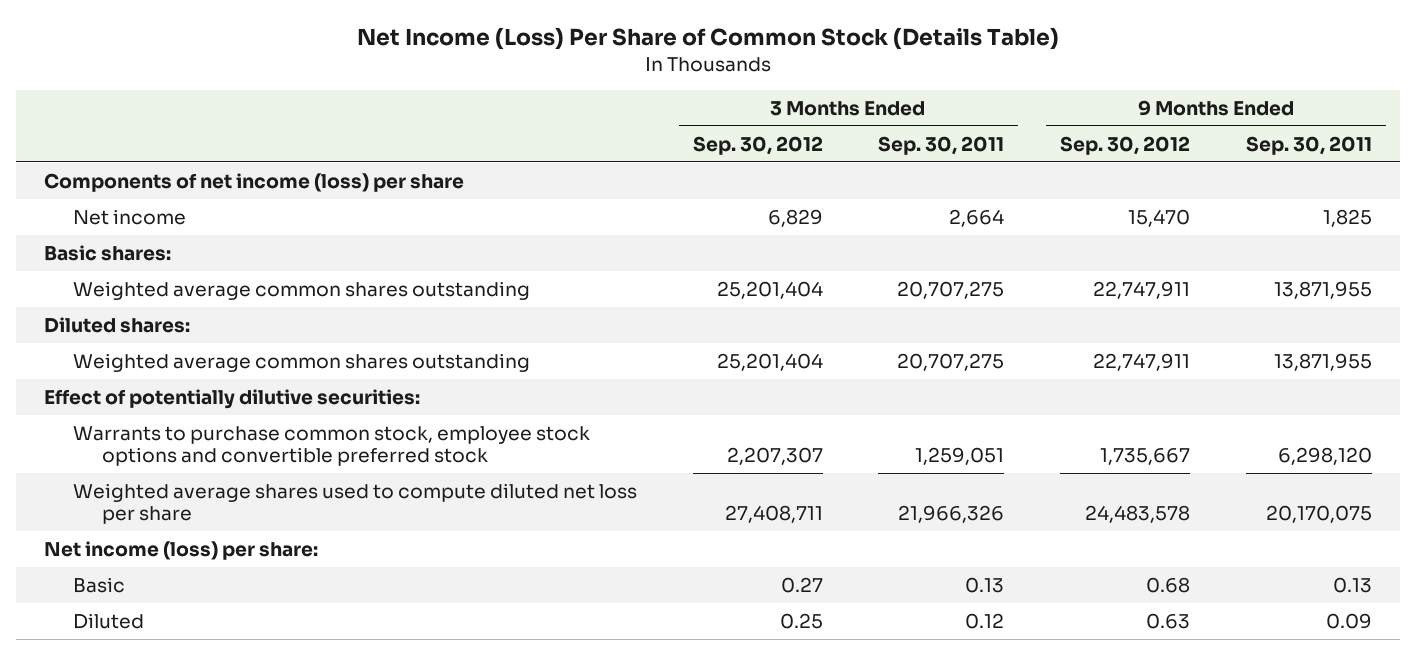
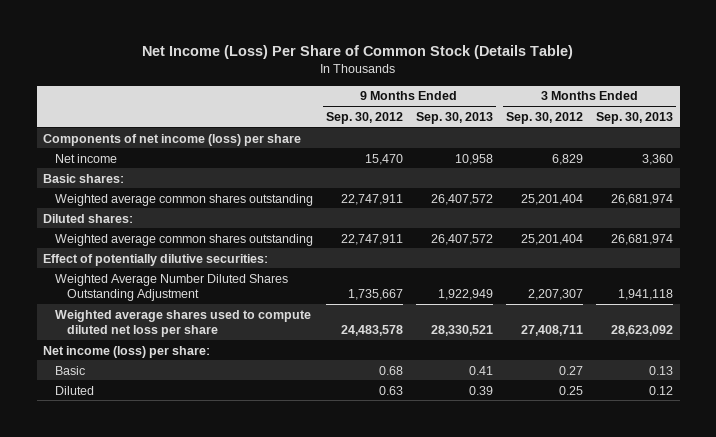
- | 3 Months Ended Sep. 30, 2012 | 3 Months Ended Sep. 30, 2011 | 9 Months Ended Sep. 30, 2012 | 9 Months Ended Sep. 30, 2011
+ | 9 Months Ended Sep. 30, 2012 | 9 Months Ended Sep. 30, 2013 | 3 Months Ended Sep. 30, 2012 | 3 Months Ended Sep. 30, 2013
- Warrants to purchase common stock, employee stock options and convertible preferred stock | 2,207,307 | 1,259,051 | 1,735,667 | 6,298,120
+ Weighted Average Number Diluted Shares Outstanding Adjustment | 1,735,667 | 1,922,949 | 2,207,307 | 1,941,118

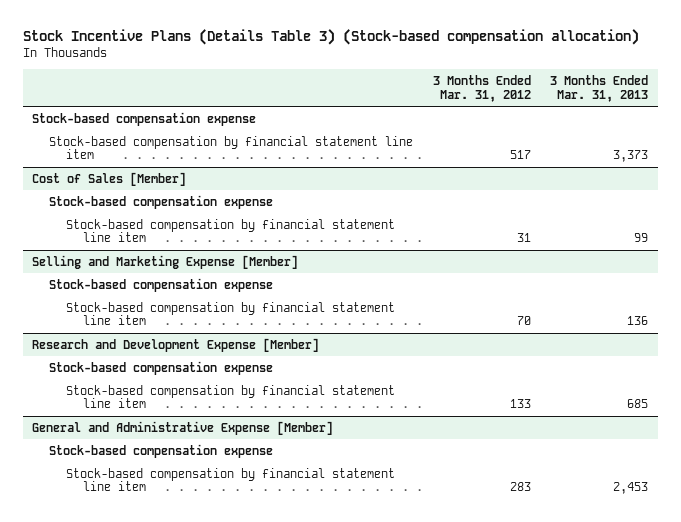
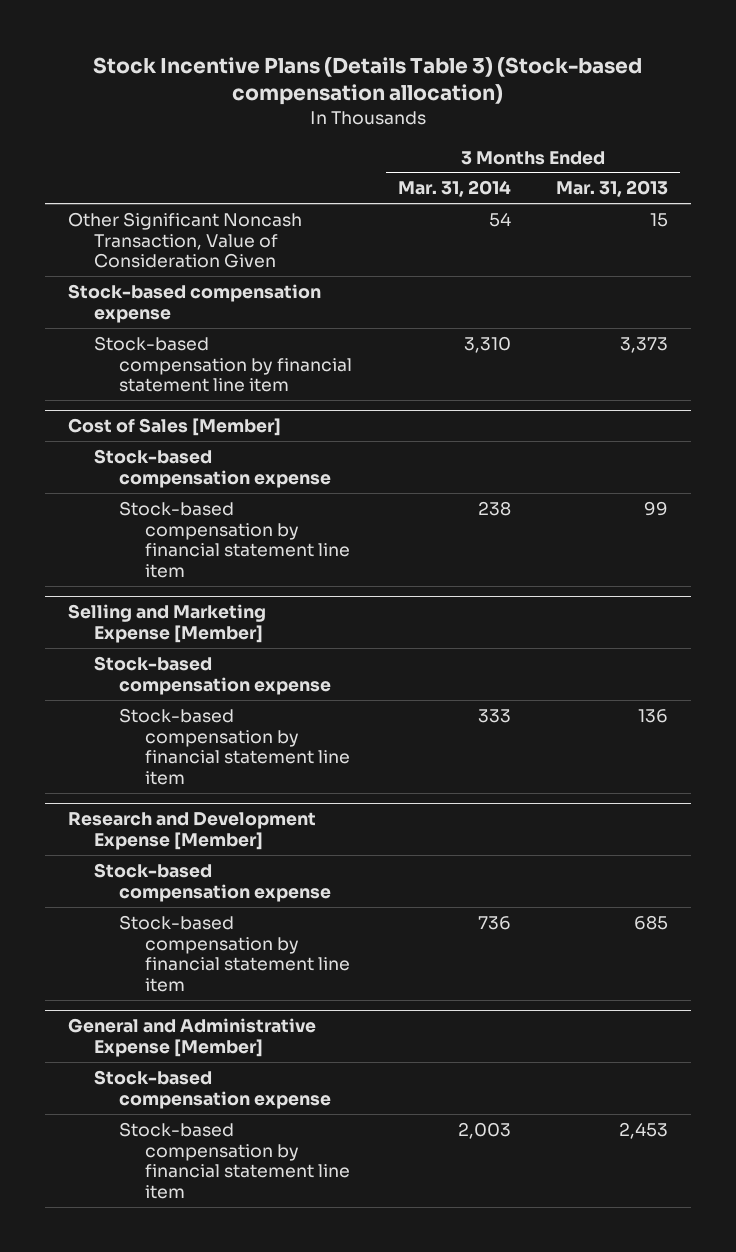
- | 3 Months Ended Mar. 31, 2012 | 3 Months Ended Mar. 31, 2013
+ | 3 Months Ended Mar. 31, 2014 | 3 Months Ended Mar. 31, 2013
+ Other Significant Noncash Transaction, Value of Consideration Given | 54 | 15

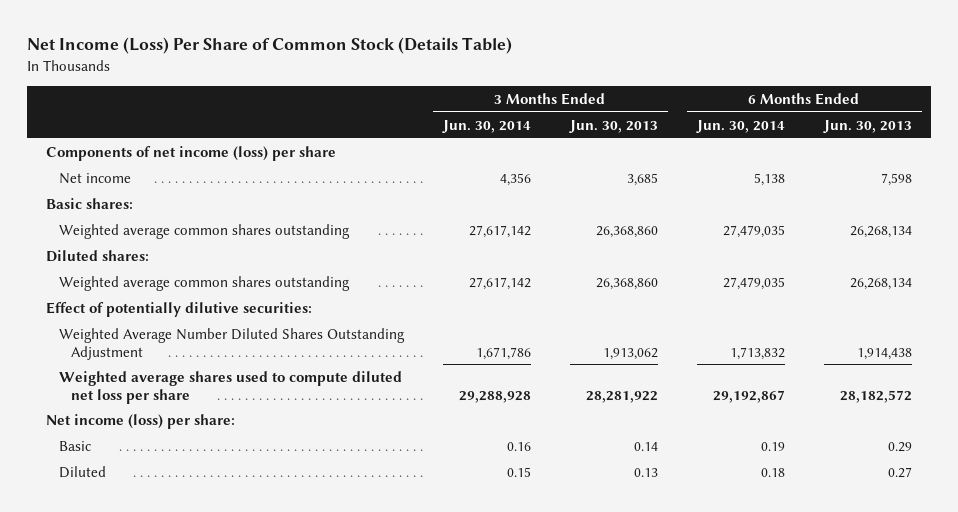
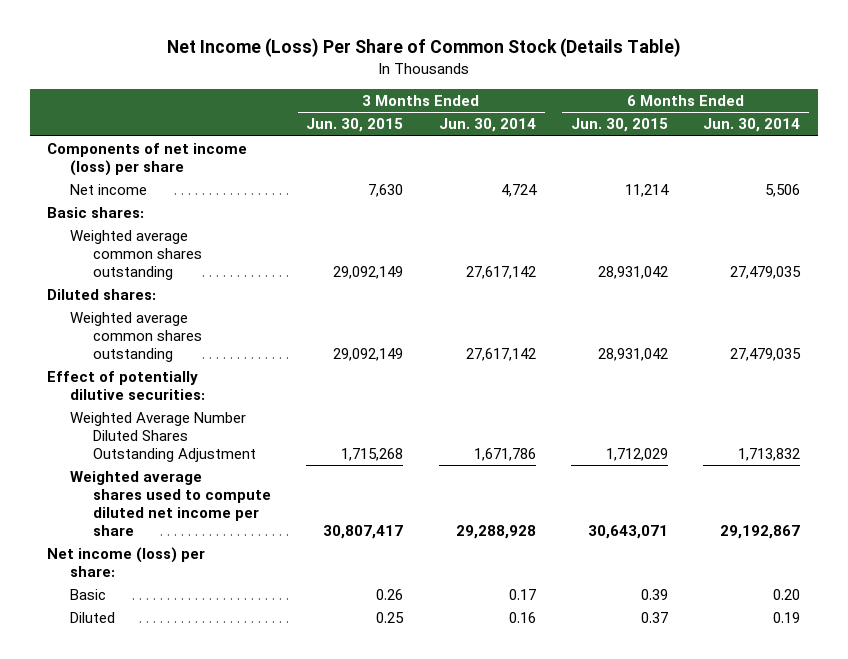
- | 3 Months Ended Jun. 30, 2014 | 3 Months Ended Jun. 30, 2013 | 6 Months Ended Jun. 30, 2014 | 6 Months Ended Jun. 30, 2013
+ | 3 Months Ended Jun. 30, 2015 | 3 Months Ended Jun. 30, 2014 | 6 Months Ended Jun. 30, 2015 | 6 Months Ended Jun. 30, 2014
- Net income | 4,356 | 3,685 | 5,138 | 7,598
+ Net income | 7,630 | 4,724 | 11,214 | 5,506
- Weighted average shares used to compute diluted net loss per share | 29,288,928 | 28,281,922 | 29,192,867 | 28,182,572
+ Weighted average shares used to compute diluted net income per share | 30,807,417 | 29,288,928 | 30,643,071 | 29,192,867
- Basic | 0.16 | 0.14 | 0.19 | 0.29
- Diluted | 0.15 | 0.13 | 0.18 | 0.27
+ Basic | 0.26 | 0.17 | 0.39 | 0.20
+ Diluted | 0.25 | 0.16 | 0.37 | 0.19

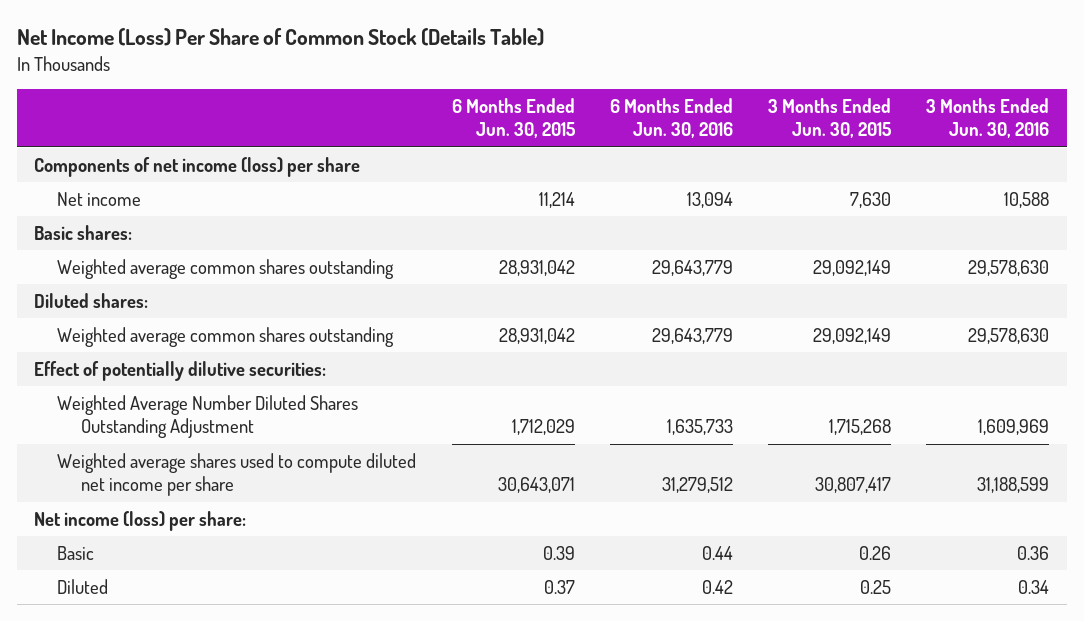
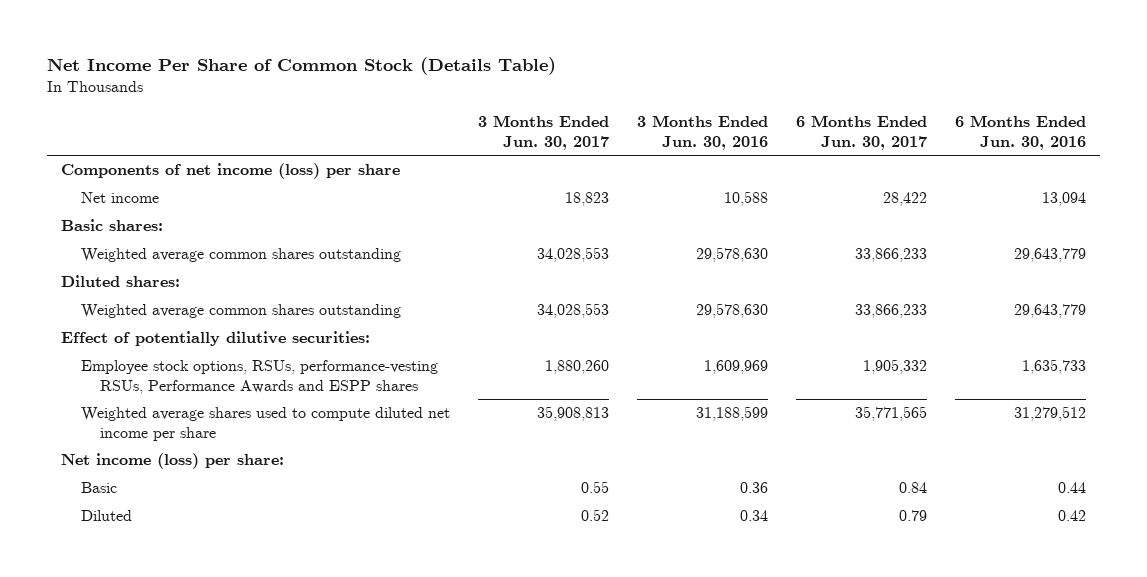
- Net Income (Loss) Per Share of Common Stock (Details Table)
+ Net Income Per Share of Common Stock (Details Table)
- | 6 Months Ended Jun. 30, 2015 | 6 Months Ended Jun. 30, 2016 | 3 Months Ended Jun. 30, 2015 | 3 Months Ended Jun. 30, 2016
+ | 3 Months Ended Jun. 30, 2017 | 3 Months Ended Jun. 30, 2016 | 6 Months Ended Jun. 30, 2017 | 6 Months Ended Jun. 30, 2016
- Weighted Average Number Diluted Shares Outstanding Adjustment | 1,712,029 | 1,635,733 | 1,715,268 | 1,609,969
+ Employee stock options, RSUs, performance-vesting RSUs, Performance Awards and ESPP shares | 1,880,260 | 1,609,969 | 1,905,332 | 1,635,733

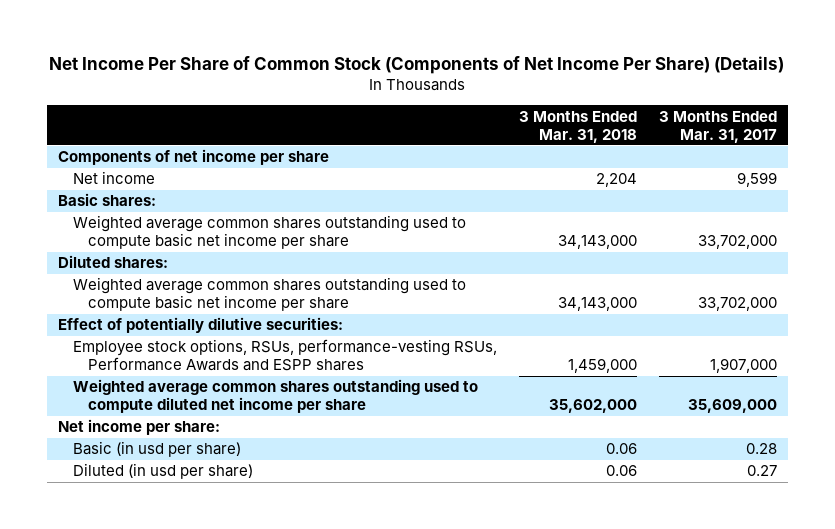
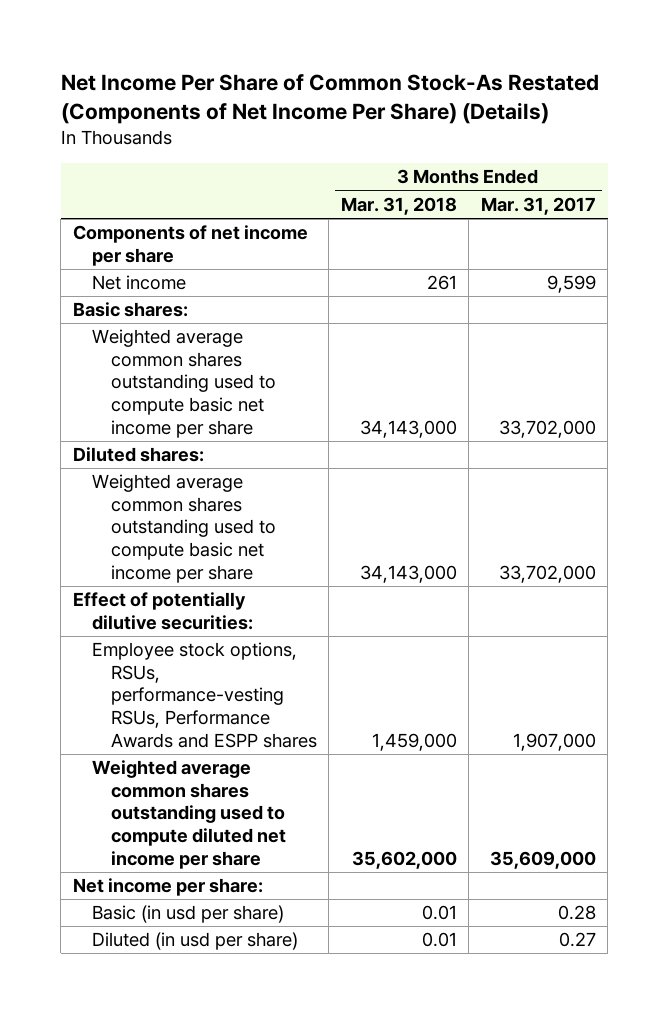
- Net Income Per Share of Common Stock (Components of Net Income Per Share) (Details)
+ Net Income Per Share of Common Stock-As Restated (Components of Net Income Per Share) (Details)
- Net income | 2,204 | 9,599
+ Net income | 261 | 9,599
- Basic (in usd per share) | 0.06 | 0.28
- Diluted (in usd per share) | 0.06 | 0.27
+ Basic (in usd per share) | 0.01 | 0.28
+ Diluted (in usd per share) | 0.01 | 0.27

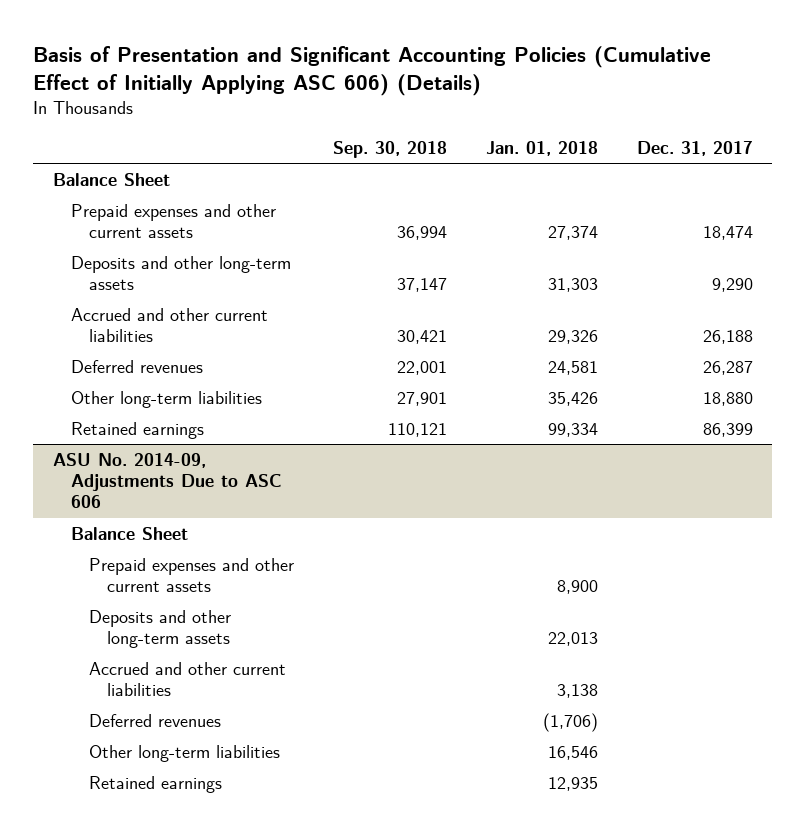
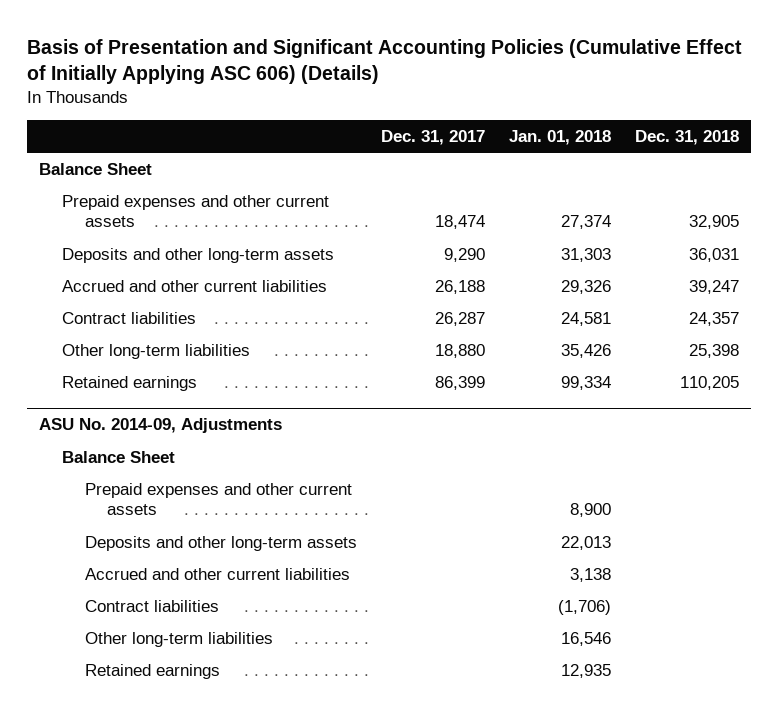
- | Sep. 30, 2018 | Jan. 01, 2018 | Dec. 31, 2017
+ | Dec. 31, 2017 | Jan. 01, 2018 | Dec. 31, 2018
- Deferred revenues | 22,001 | 24,581 | 26,287
+ Contract liabilities | 26,287 | 24,581 | 24,357
- ASU No. 2014-09, Adjustments Due to ASC 606
+ ASU No. 2014-09, Adjustments
- Deferred revenues | | (1,706) |
+ Contract liabilities | | (1,706) |

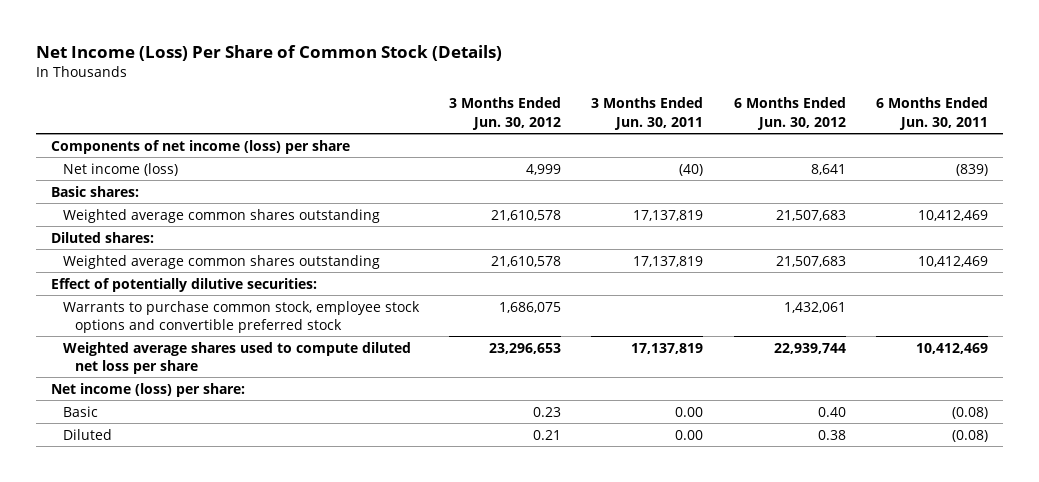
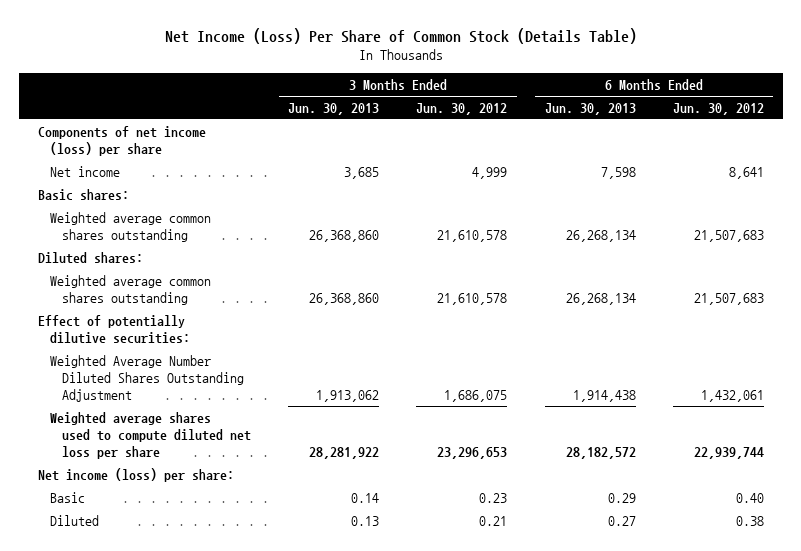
- Net Income (Loss) Per Share of Common Stock (Details)
+ Net Income (Loss) Per Share of Common Stock (Details Table)
- | 3 Months Ended Jun. 30, 2012 | 3 Months Ended Jun. 30, 2011 | 6 Months Ended Jun. 30, 2012 | 6 Months Ended Jun. 30, 2011
+ | 3 Months Ended Jun. 30, 2013 | 3 Months Ended Jun. 30, 2012 | 6 Months Ended Jun. 30, 2013 | 6 Months Ended Jun. 30, 2012
- Net income (loss) | 4,999 | (40) | 8,641 | (839)
+ Net income | 3,685 | 4,999 | 7,598 | 8,641
- Warrants to purchase common stock, employee stock options and convertible preferred stock | 1,686,075 | | 1,432,061 |
+ Weighted Average Number Diluted Shares Outstanding Adjustment | 1,913,062 | 1,686,075 | 1,914,438 | 1,432,061

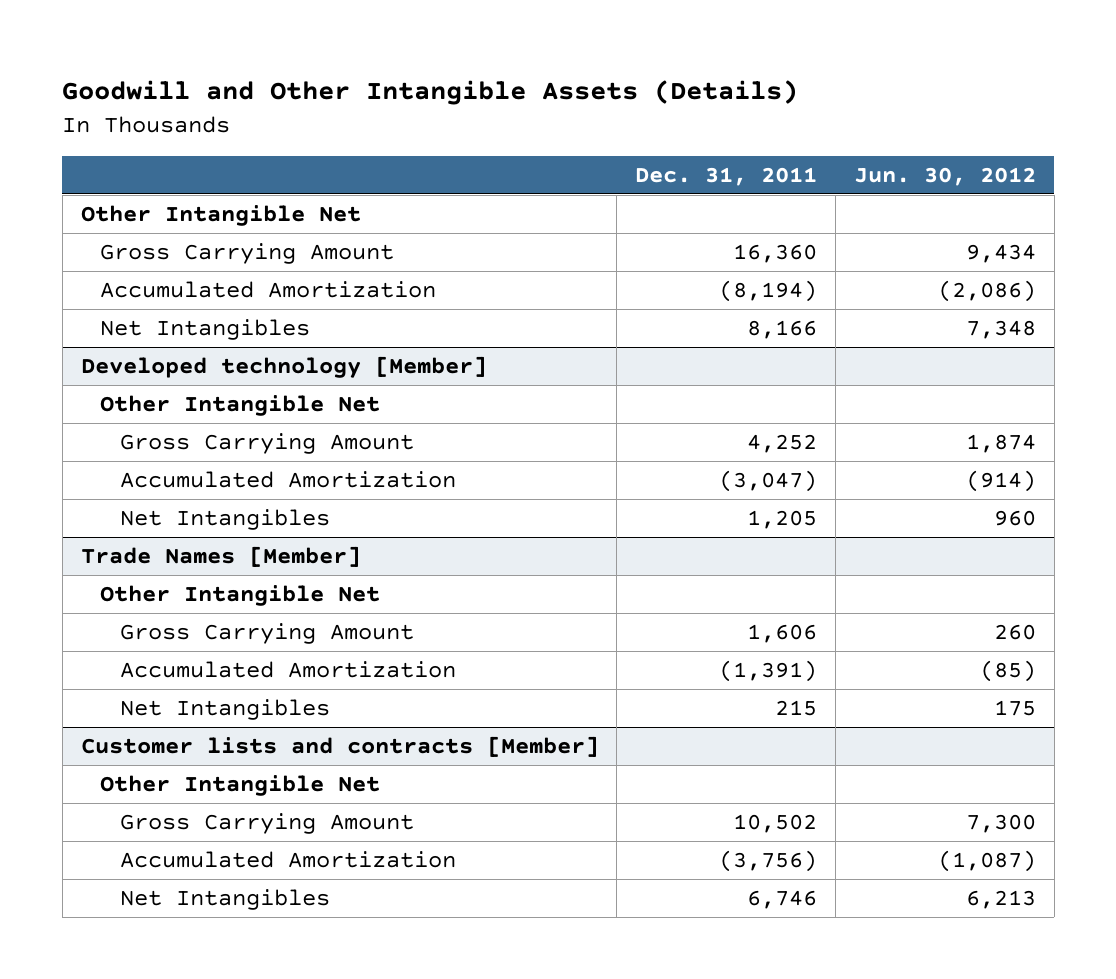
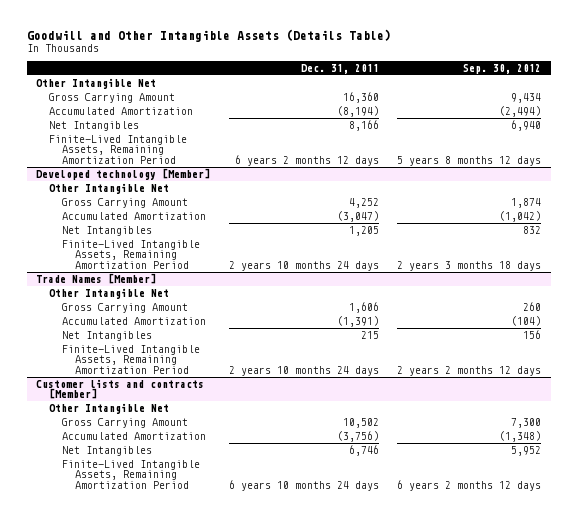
- Goodwill and Other Intangible Assets (Details)
+ Goodwill and Other Intangible Assets (Details Table)
- | Dec. 31, 2011 | Jun. 30, 2012
+ | Dec. 31, 2011 | Sep. 30, 2012
+ Finite-Lived Intangible Assets, Remaining Amortization Period | 6 years 2 months 12 days | 5 years 8 months 12 days
@ Developed technology [Member]
+ Finite-Lived Intangible Assets, Remaining Amortization Period | 2 years 10 months 24 days | 2 years 3 months 18 days
@ Trade Names [Member]
+ Finite-Lived Intangible Assets, Remaining Amortization Period | 2 years 10 months 24 days | 2 years 2 months 12 days
@ Customer lists and contracts [Member]
+ Finite-Lived Intangible Assets, Remaining Amortization Period | 6 years 10 months 24 days | 6 years 2 months 12 days

